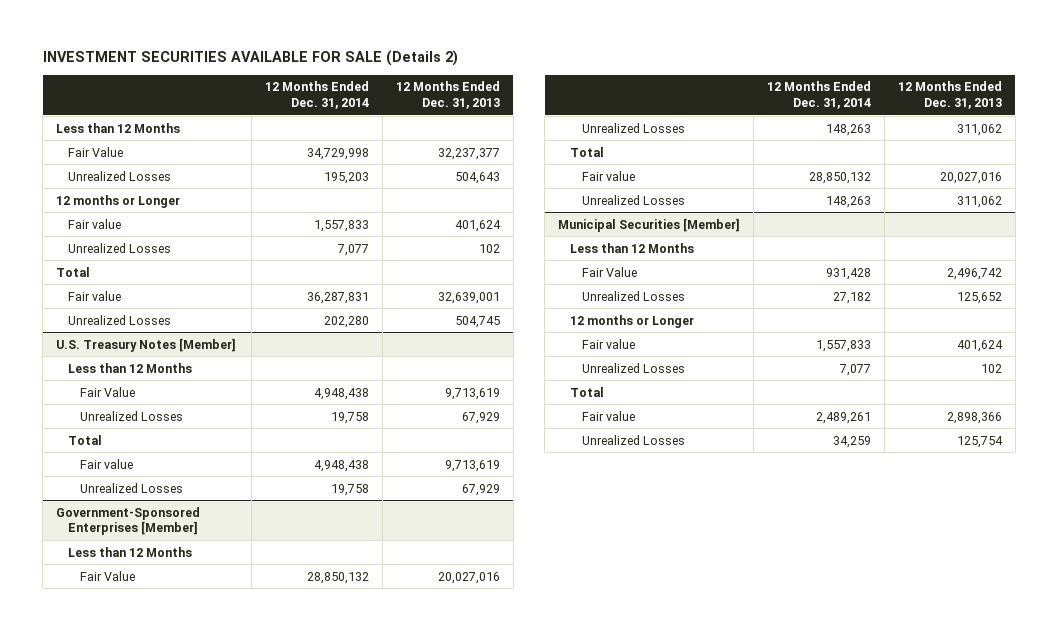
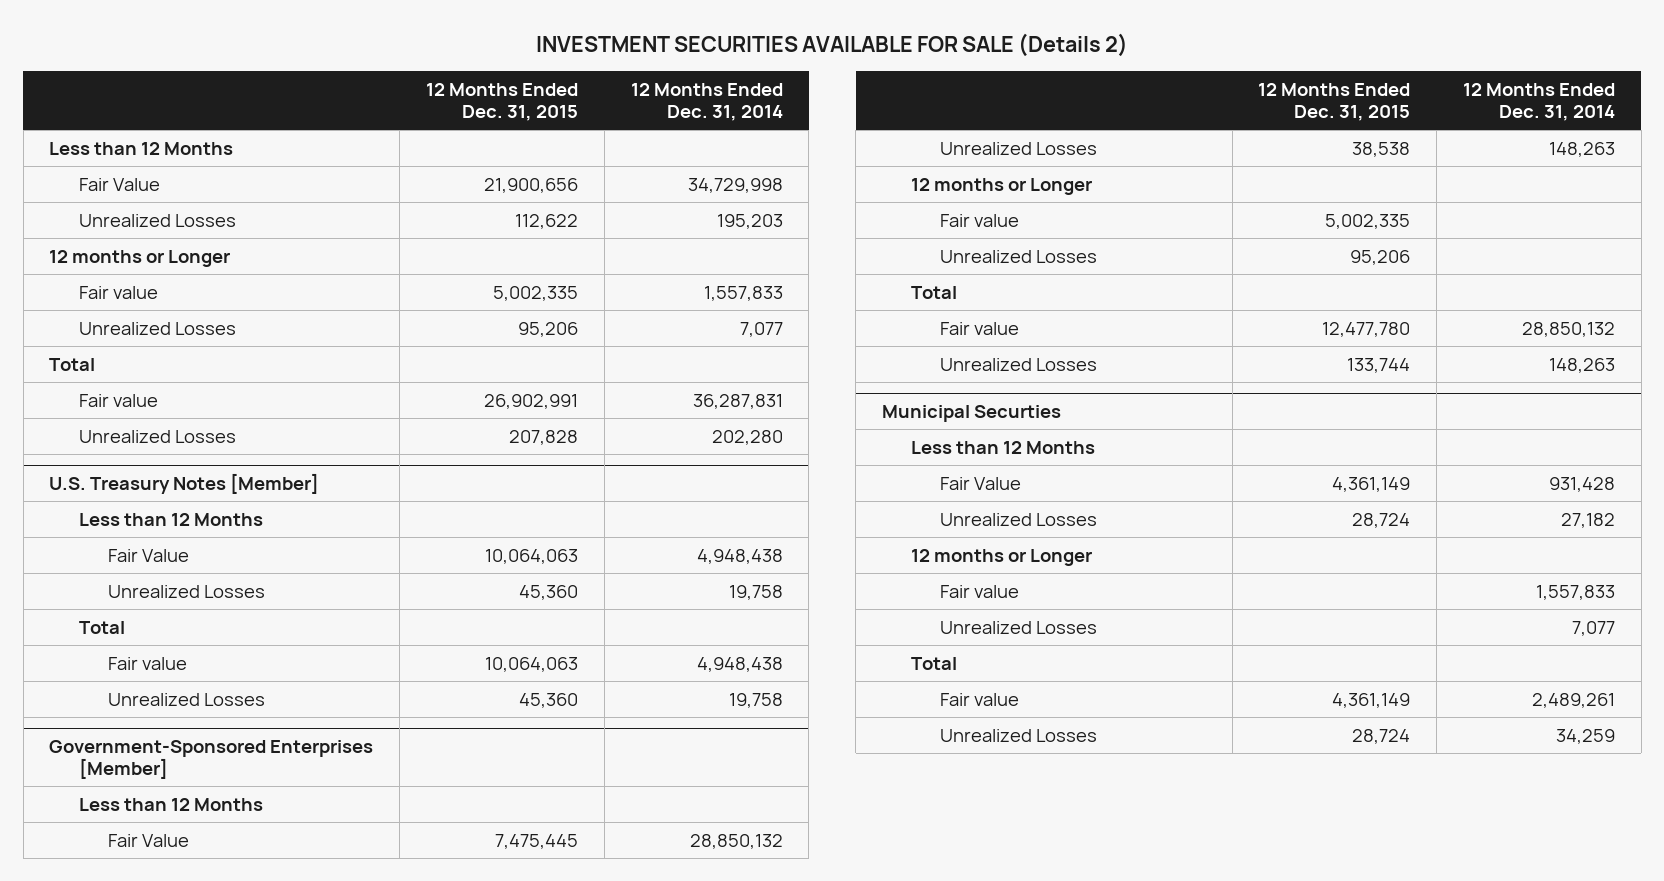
- | 12 Months Ended Dec. 31, 2014 | 12 Months Ended Dec. 31, 2013
+ | 12 Months Ended Dec. 31, 2015 | 12 Months Ended Dec. 31, 2014
@ Government-Sponsored Enterprises [Member]
+ 12 months or Longer
+ Fair value | 5,002,335 |
+ Unrealized Losses | 95,206 |
- Municipal Securities [Member]
+ Municipal Securties

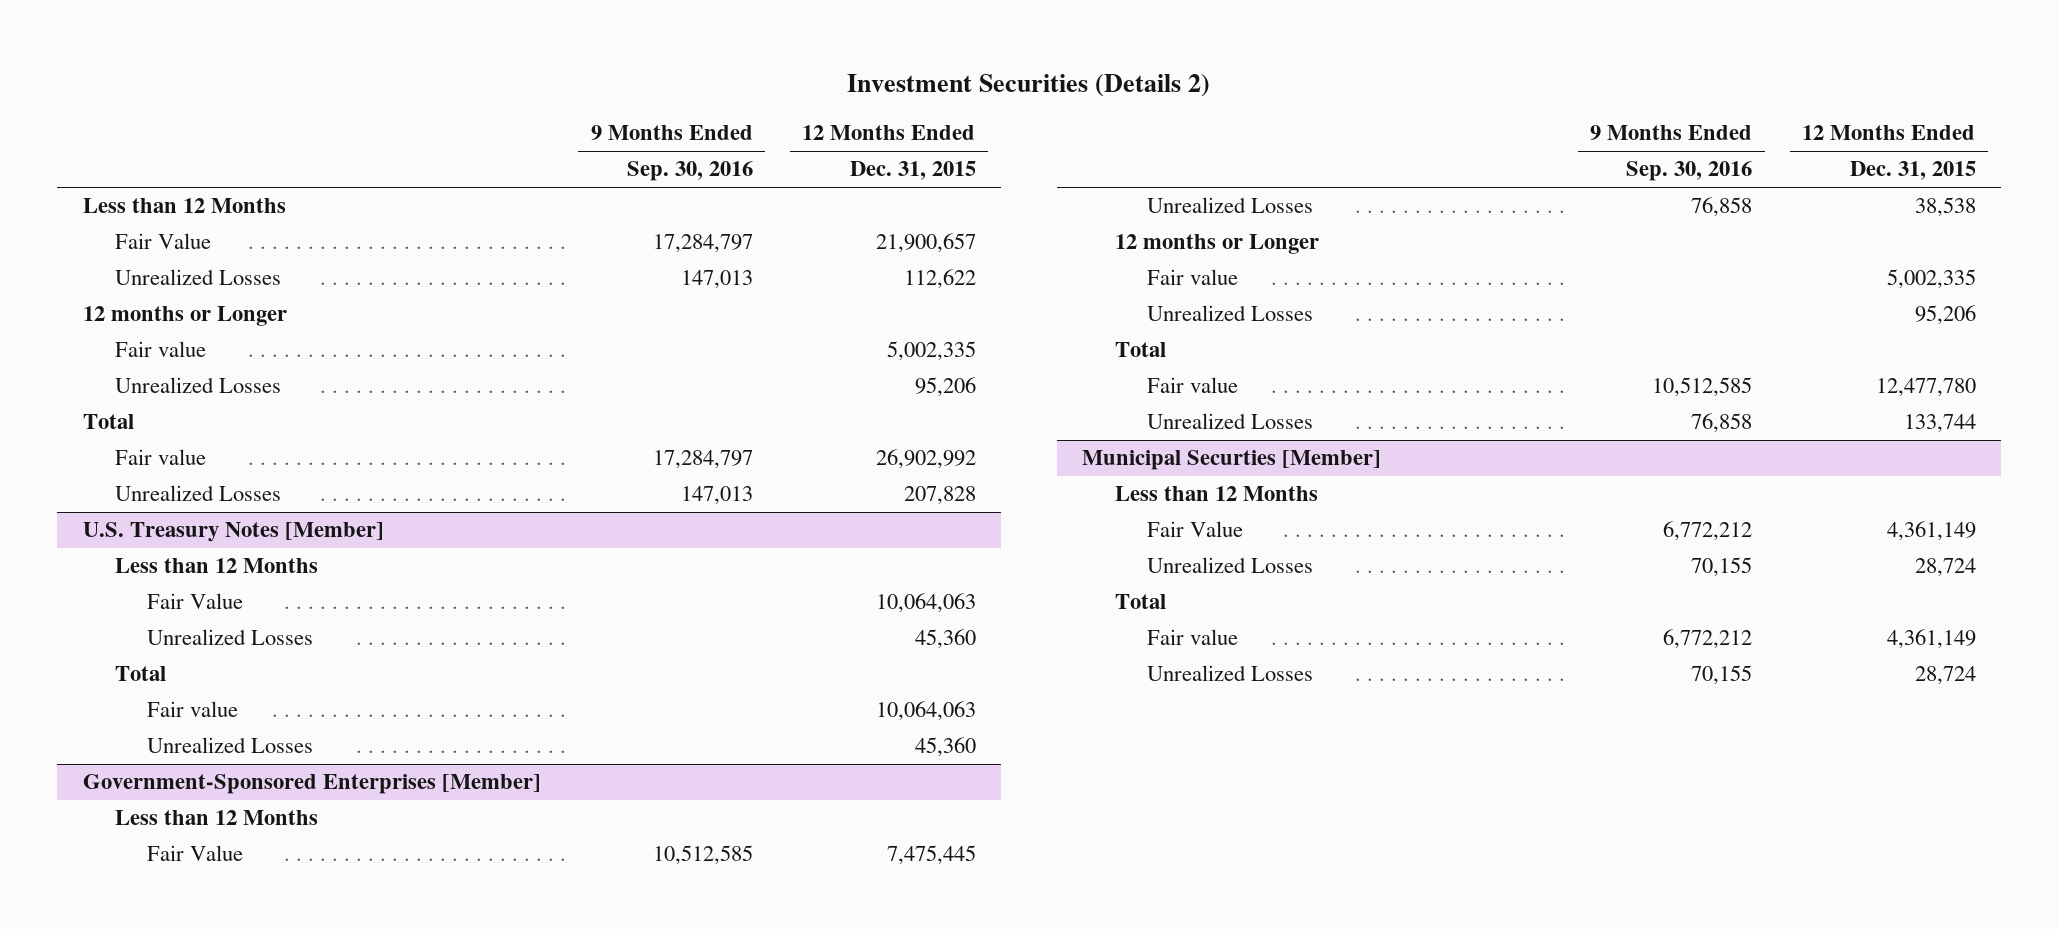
- INVESTMENT SECURITIES AVAILABLE FOR SALE (Details 2)
+ Investment Securities (Details 2)
- | 12 Months Ended Dec. 31, 2015 | 12 Months Ended Dec. 31, 2014
+ | 9 Months Ended Sep. 30, 2016 | 12 Months Ended Dec. 31, 2015
- Fair Value | 21,900,656 | 34,729,998
+ Fair Value | 17,284,797 | 21,900,657
- Fair value | 26,902,991 | 36,287,831
+ Fair value | 17,284,797 | 26,902,992
- Municipal Securties
+ Municipal Securties [Member]
- 12 months or Longer
- Fair value | | 1,557,833
- Unrealized Losses | | 7,077

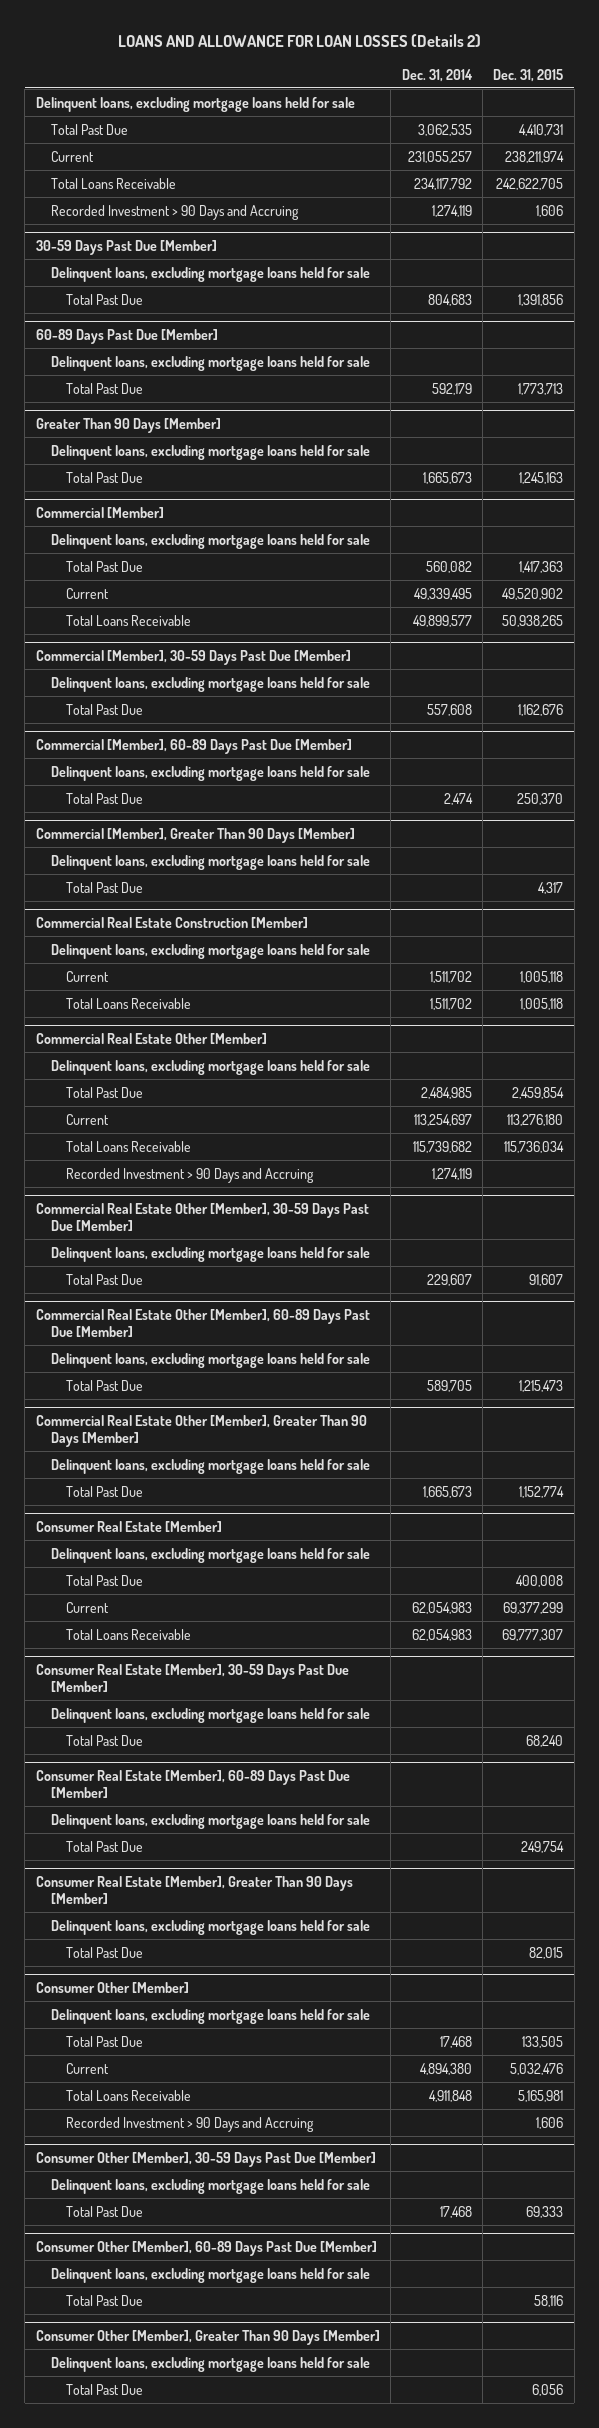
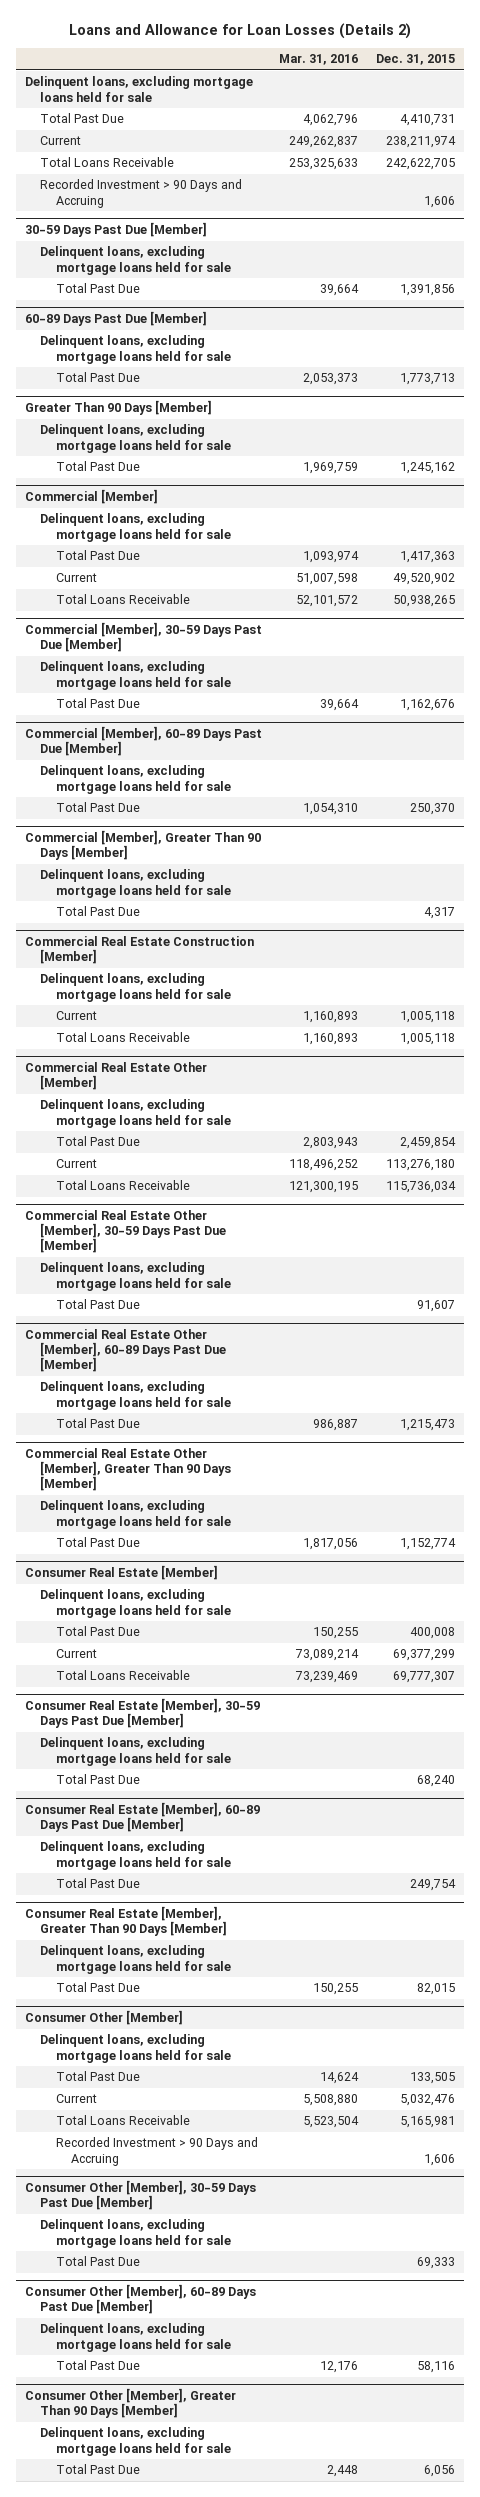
- LOANS AND ALLOWANCE FOR LOAN LOSSES (Details 2)
+ Loans and Allowance for Loan Losses (Details 2)
- | Dec. 31, 2014 | Dec. 31, 2015
+ | Mar. 31, 2016 | Dec. 31, 2015
@ Greater Than 90 Days [Member]
- Total Past Due | 1,665,673 | 1,245,163
+ Total Past Due | 1,969,759 | 1,245,162
@ Commercial Real Estate Other [Member]
- Recorded Investment > 90 Days and Accruing | 1,274,119 |

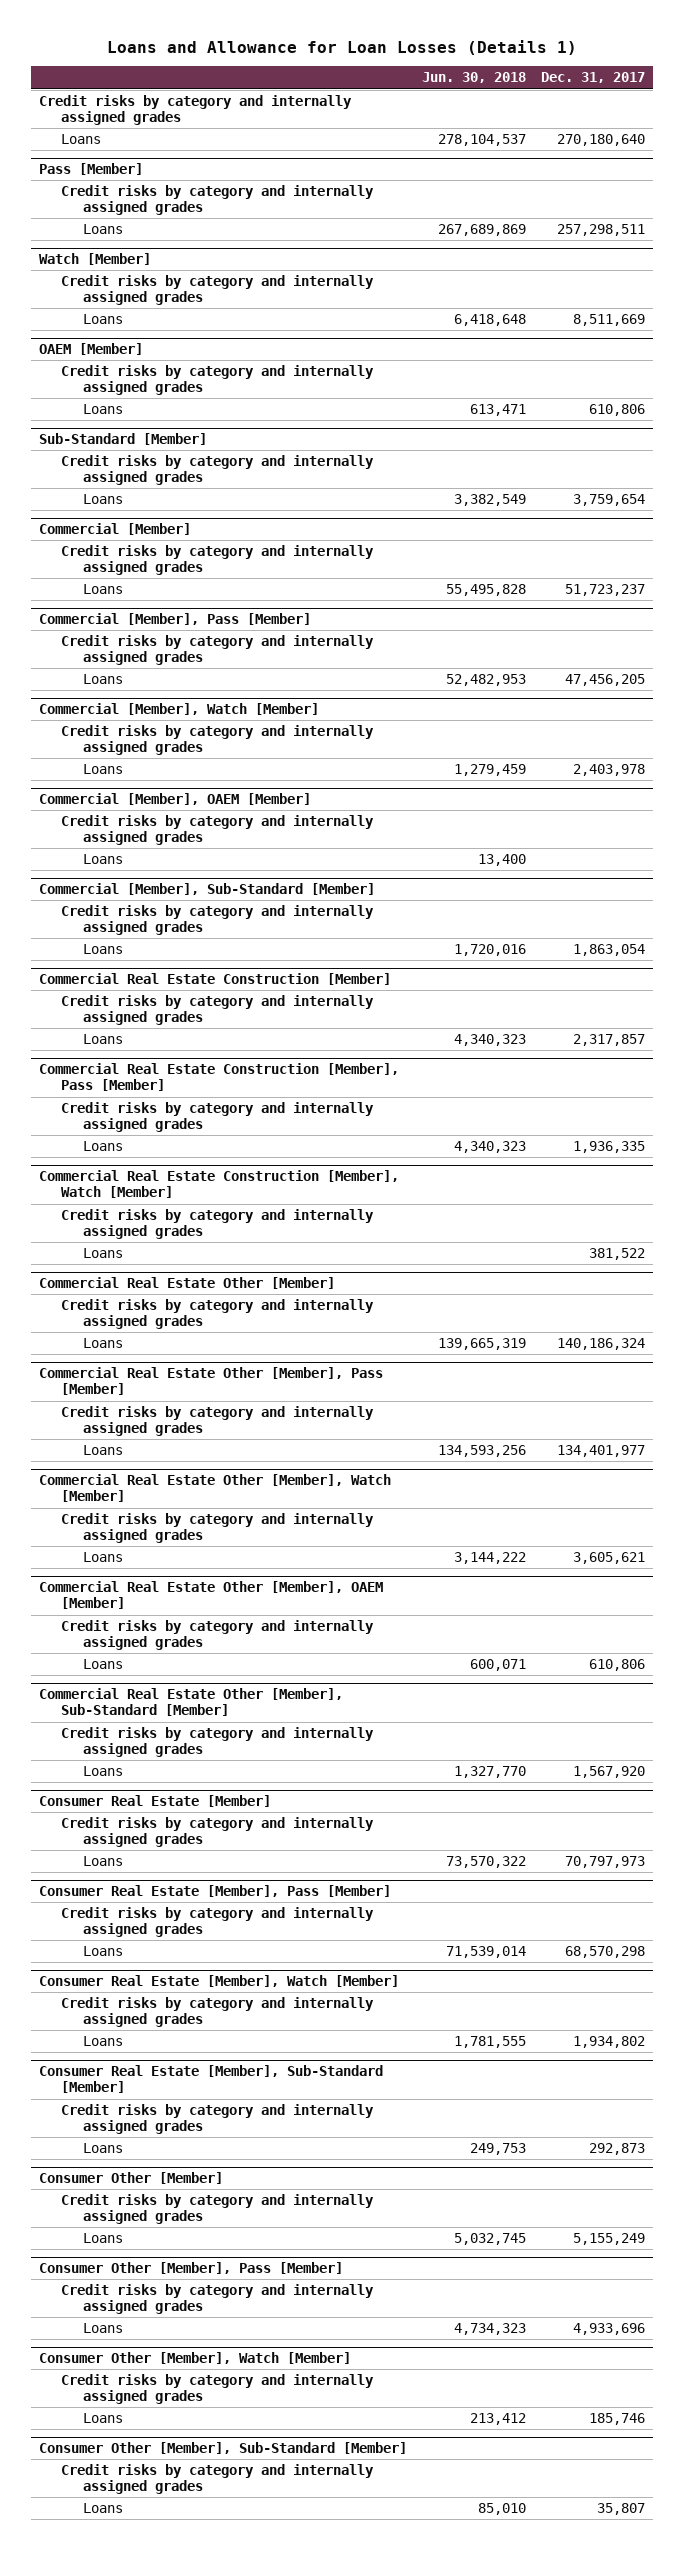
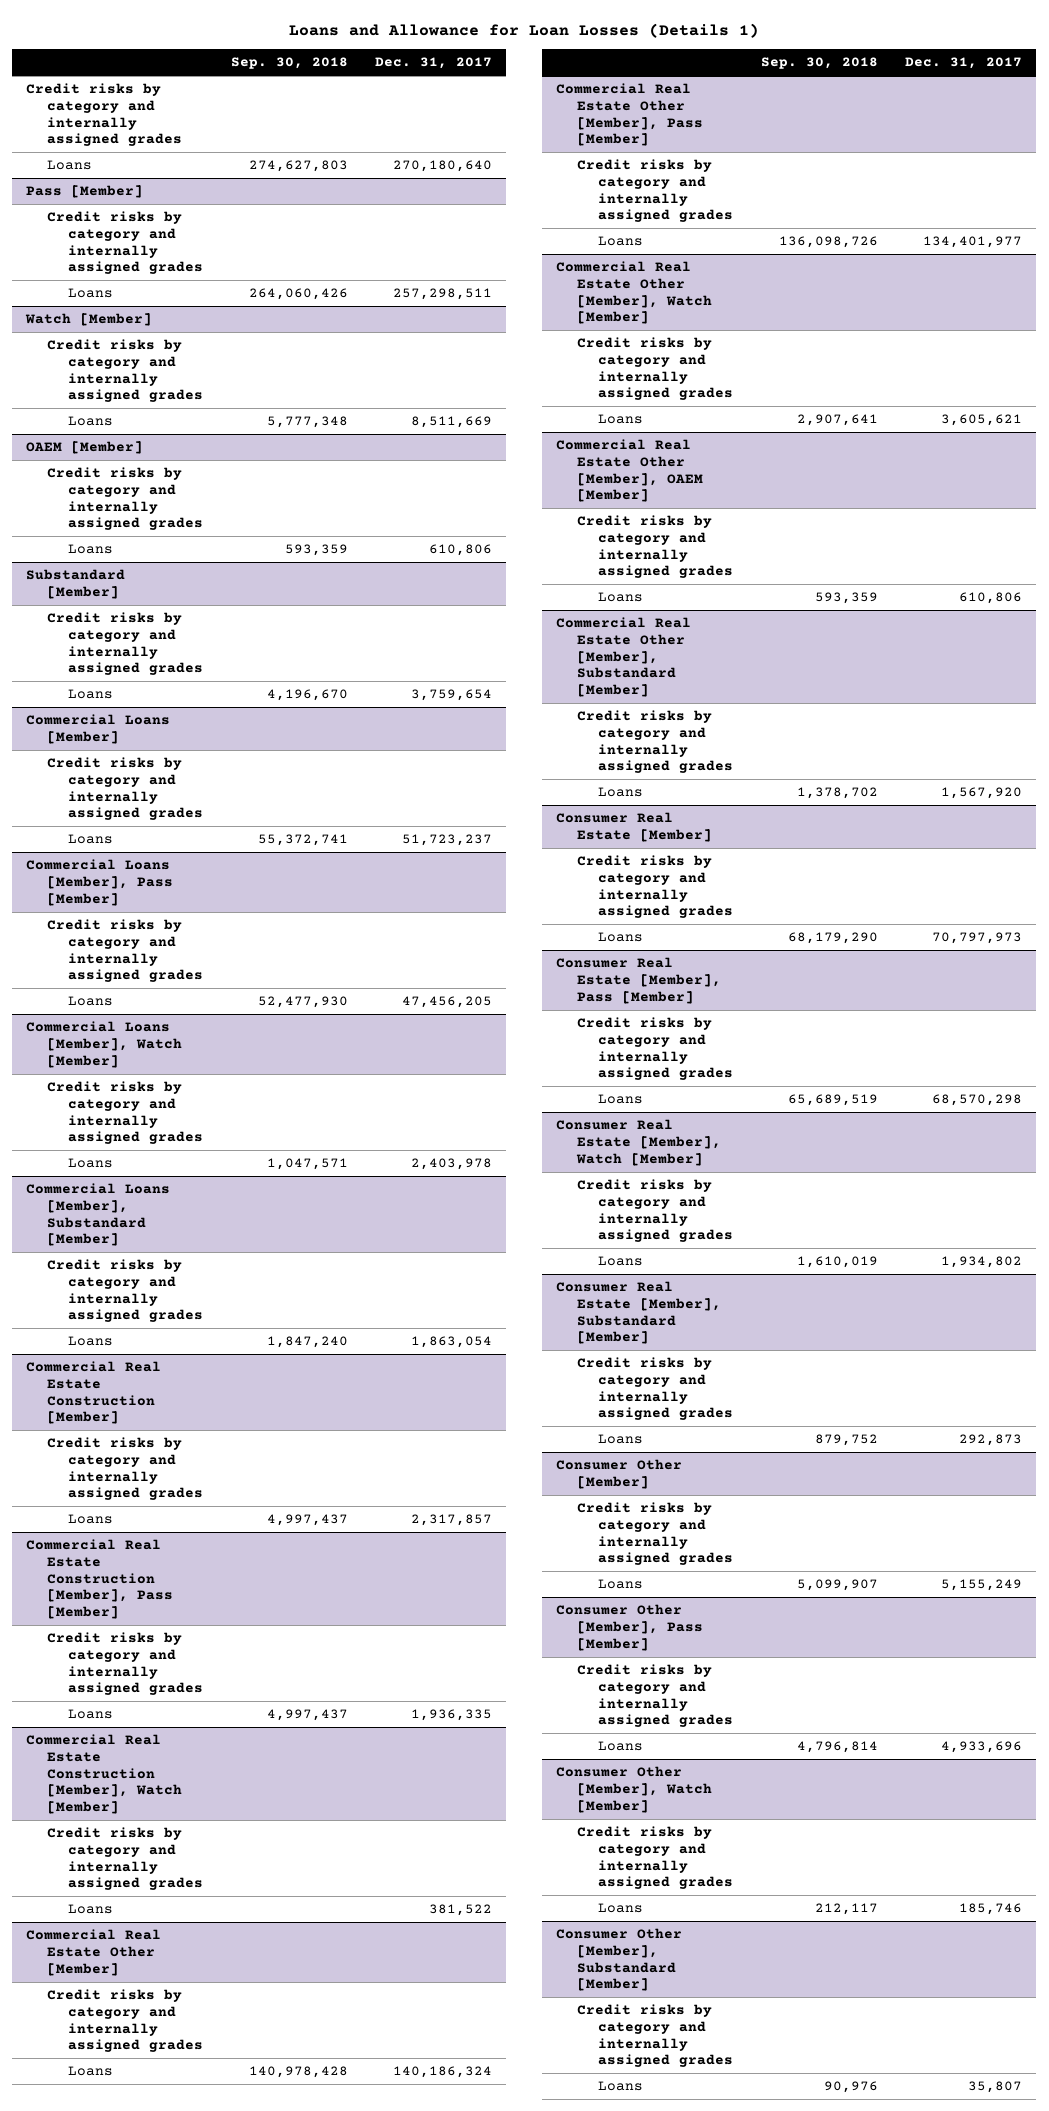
- | Jun. 30, 2018 | Dec. 31, 2017
+ | Sep. 30, 2018 | Dec. 31, 2017
- Sub-Standard [Member]
+ Substandard [Member]
- Commercial [Member]
+ Commercial Loans [Member]
- Commercial [Member], Pass [Member]
+ Commercial Loans [Member], Pass [Member]
- Commercial [Member], Watch [Member]
+ Commercial Loans [Member], Watch [Member]
- Commercial [Member], OAEM [Member]
- Credit risks by category and internally assigned grades
- Loans | 13,400 |
- Commercial [Member], Sub-Standard [Member]
+ Commercial Loans [Member], Substandard [Member]
- Commercial Real Estate Other [Member], Sub-Standard [Member]
+ Commercial Real Estate Other [Member], Substandard [Member]
- Consumer Real Estate [Member], Sub-Standard [Member]
+ Consumer Real Estate [Member], Substandard [Member]
- Consumer Other [Member], Sub-Standard [Member]
+ Consumer Other [Member], Substandard [Member]

